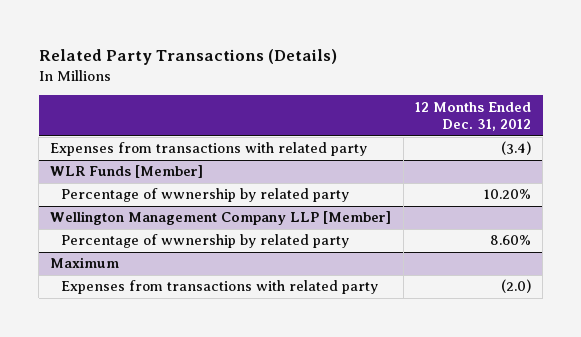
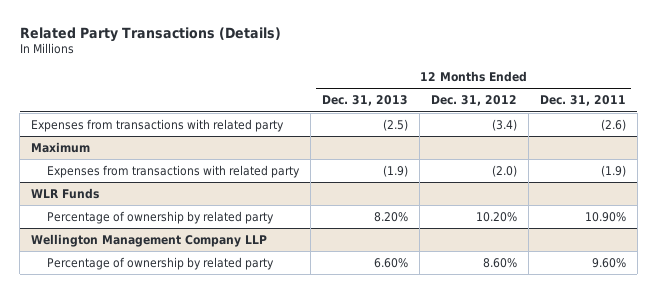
- | 12 Months Ended Dec. 31, 2012
+ | 12 Months Ended Dec. 31, 2013 | 12 Months Ended Dec. 31, 2012 | 12 Months Ended Dec. 31, 2011
- WLR Funds [Member]
- Percentage of wwnership by related party | 10.20%
- Wellington Management Company LLP [Member]
- Percentage of wwnership by related party | 8.60%
+ WLR Funds
+ Percentage of ownership by related party | 8.20% | 10.20% | 10.90%
+ Wellington Management Company LLP
+ Percentage of ownership by related party | 6.60% | 8.60% | 9.60%

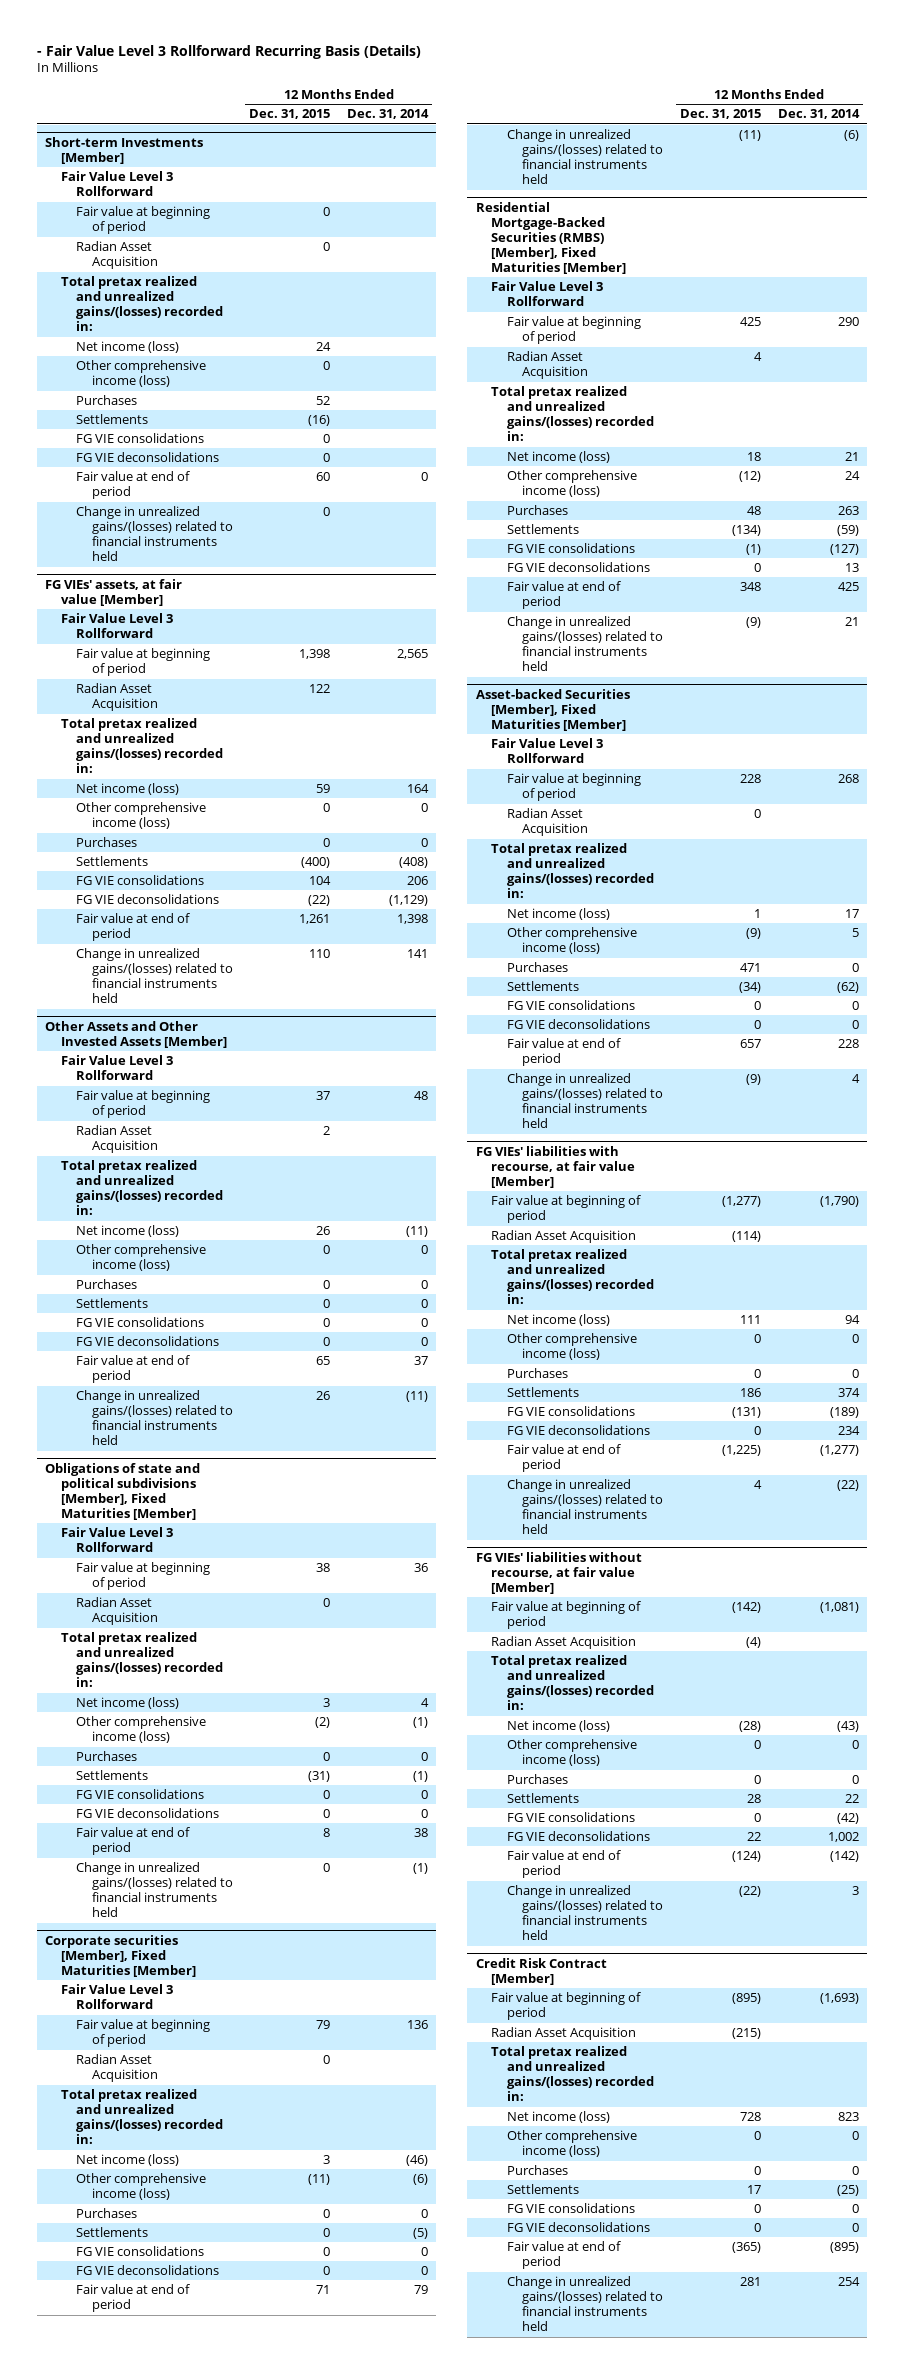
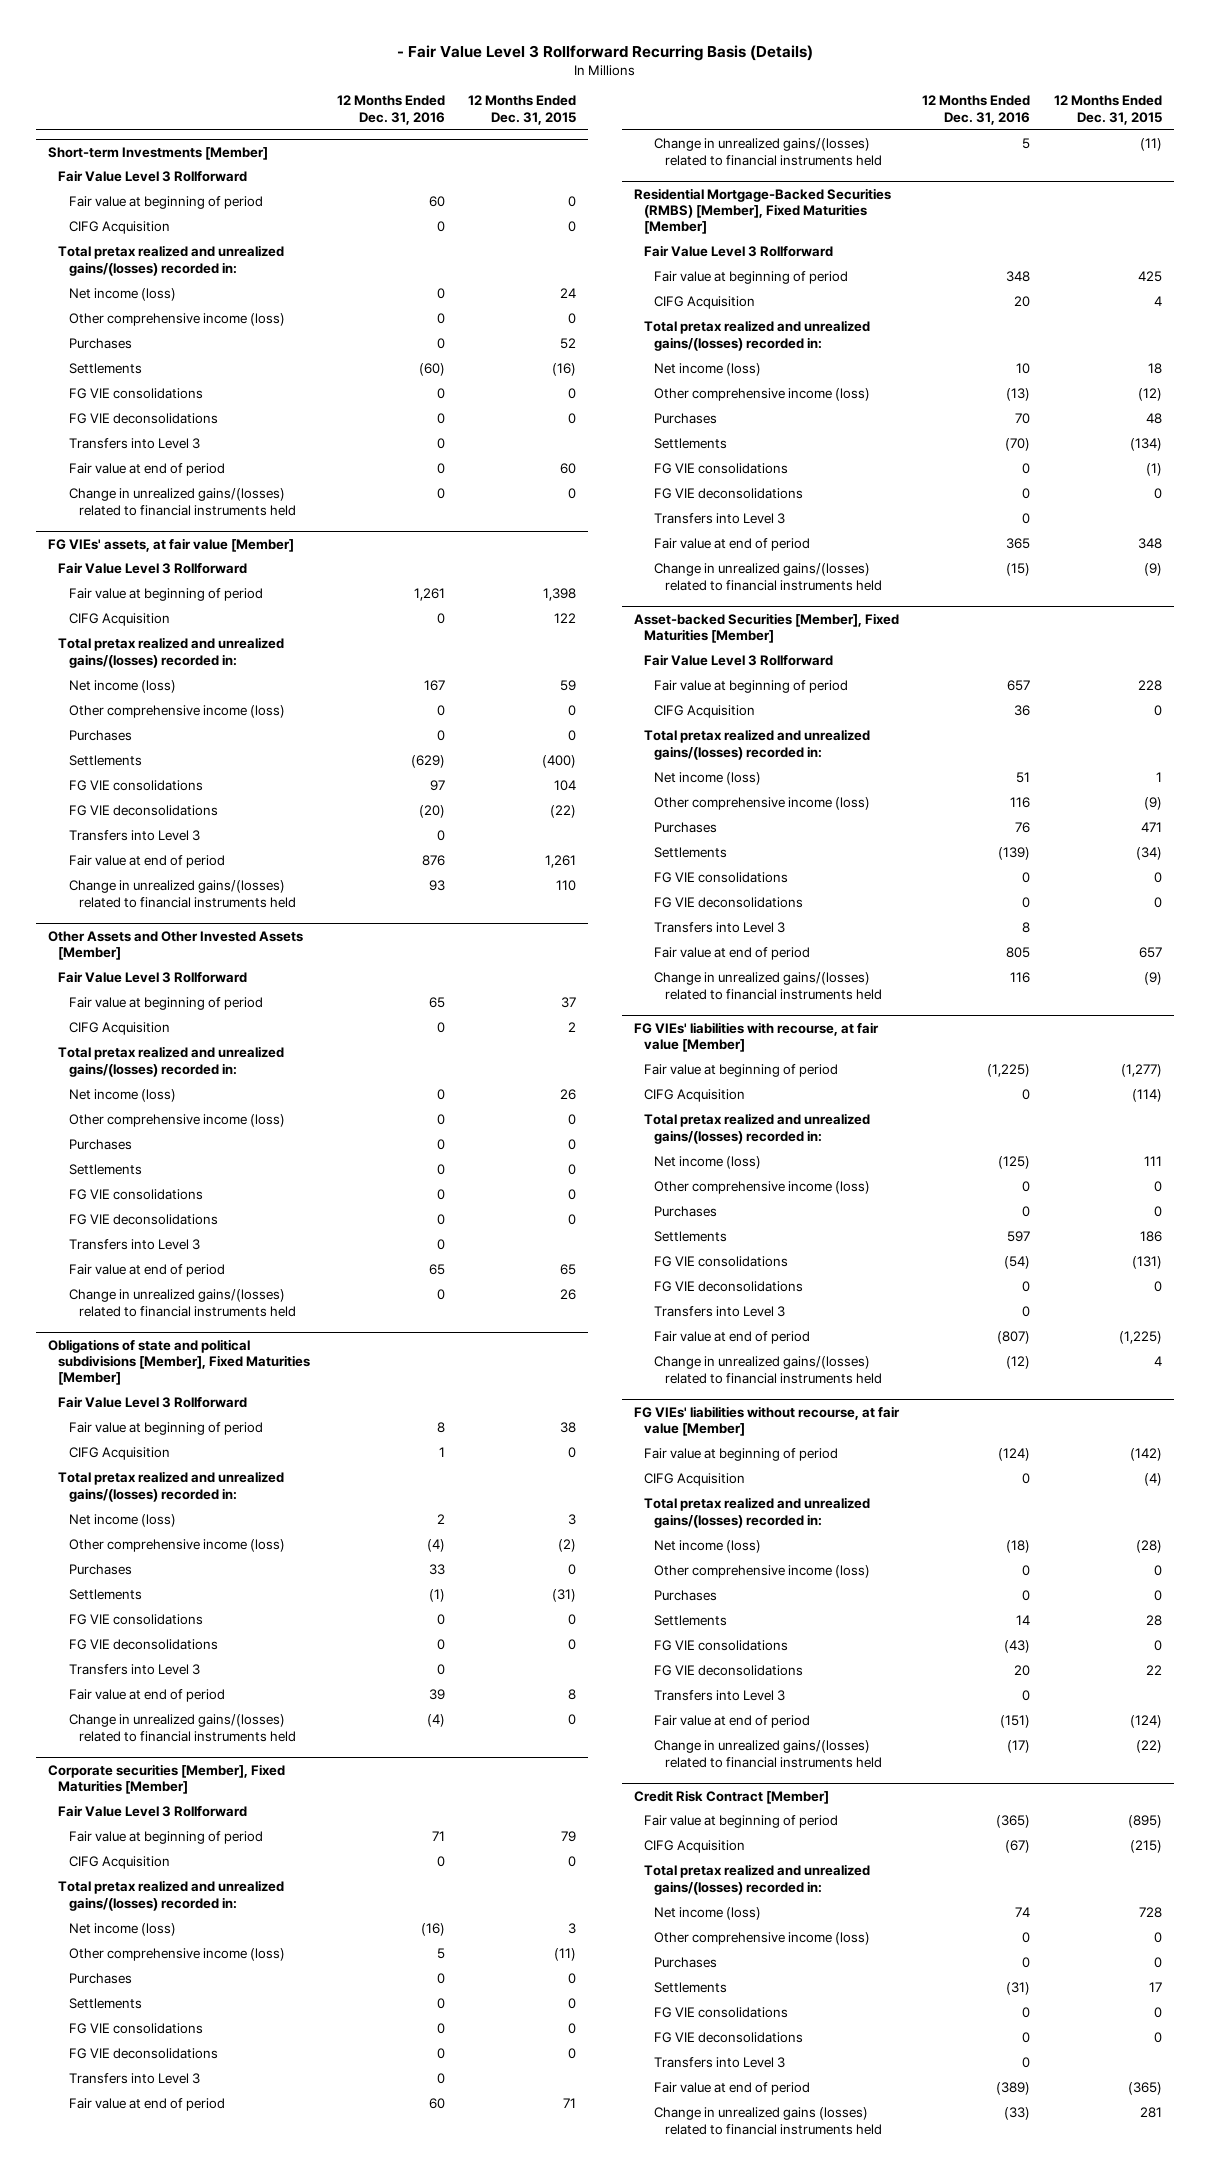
- | 12 Months Ended Dec. 31, 2015 | 12 Months Ended Dec. 31, 2014
+ | 12 Months Ended Dec. 31, 2016 | 12 Months Ended Dec. 31, 2015
@ Short-term Investments [Member]
- Radian Asset Acquisition | 0 |
+ CIFG Acquisition | 0 | 0
+ Transfers into Level 3 | 0 |
@ FG VIEs' assets, at fair value [Member]
- Radian Asset Acquisition | 122 |
+ CIFG Acquisition | 0 | 122
+ Transfers into Level 3 | 0 |
@ Other Assets and Other Invested Assets [Member]
- Radian Asset Acquisition | 2 |
+ CIFG Acquisition | 0 | 2
+ Transfers into Level 3 | 0 |
@ Obligations of state and political subdivisions [Member], Fixed Maturities [Member]
- Radian Asset Acquisition | 0 |
+ CIFG Acquisition | 1 | 0
+ Transfers into Level 3 | 0 |
@ Corporate securities [Member], Fixed Maturities [Member]
- Radian Asset Acquisition | 0 |
+ CIFG Acquisition | 0 | 0
+ Transfers into Level 3 | 0 |
@ Residential Mortgage-Backed Securities (RMBS) [Member], Fixed Maturities [Member]
- Radian Asset Acquisition | 4 |
+ CIFG Acquisition | 20 | 4
+ Transfers into Level 3 | 0 |
@ Asset-backed Securities [Member], Fixed Maturities [Member]
- Radian Asset Acquisition | 0 |
+ CIFG Acquisition | 36 | 0
+ Transfers into Level 3 | 8 |
@ FG VIEs' liabilities with recourse, at fair value [Member]
- Radian Asset Acquisition | (114) |
+ CIFG Acquisition | 0 | (114)
+ Transfers into Level 3 | 0 |
@ FG VIEs' liabilities without recourse, at fair value [Member]
- Radian Asset Acquisition | (4) |
+ CIFG Acquisition | 0 | (4)
+ Transfers into Level 3 | 0 |
@ Credit Risk Contract [Member]
- Radian Asset Acquisition | (215) |
+ CIFG Acquisition | (67) | (215)
+ Transfers into Level 3 | 0 |
- Change in unrealized gains/(losses) related to financial instruments held | 281 | 254
+ Change in unrealized gains (losses) related to financial instruments held | (33) | 281

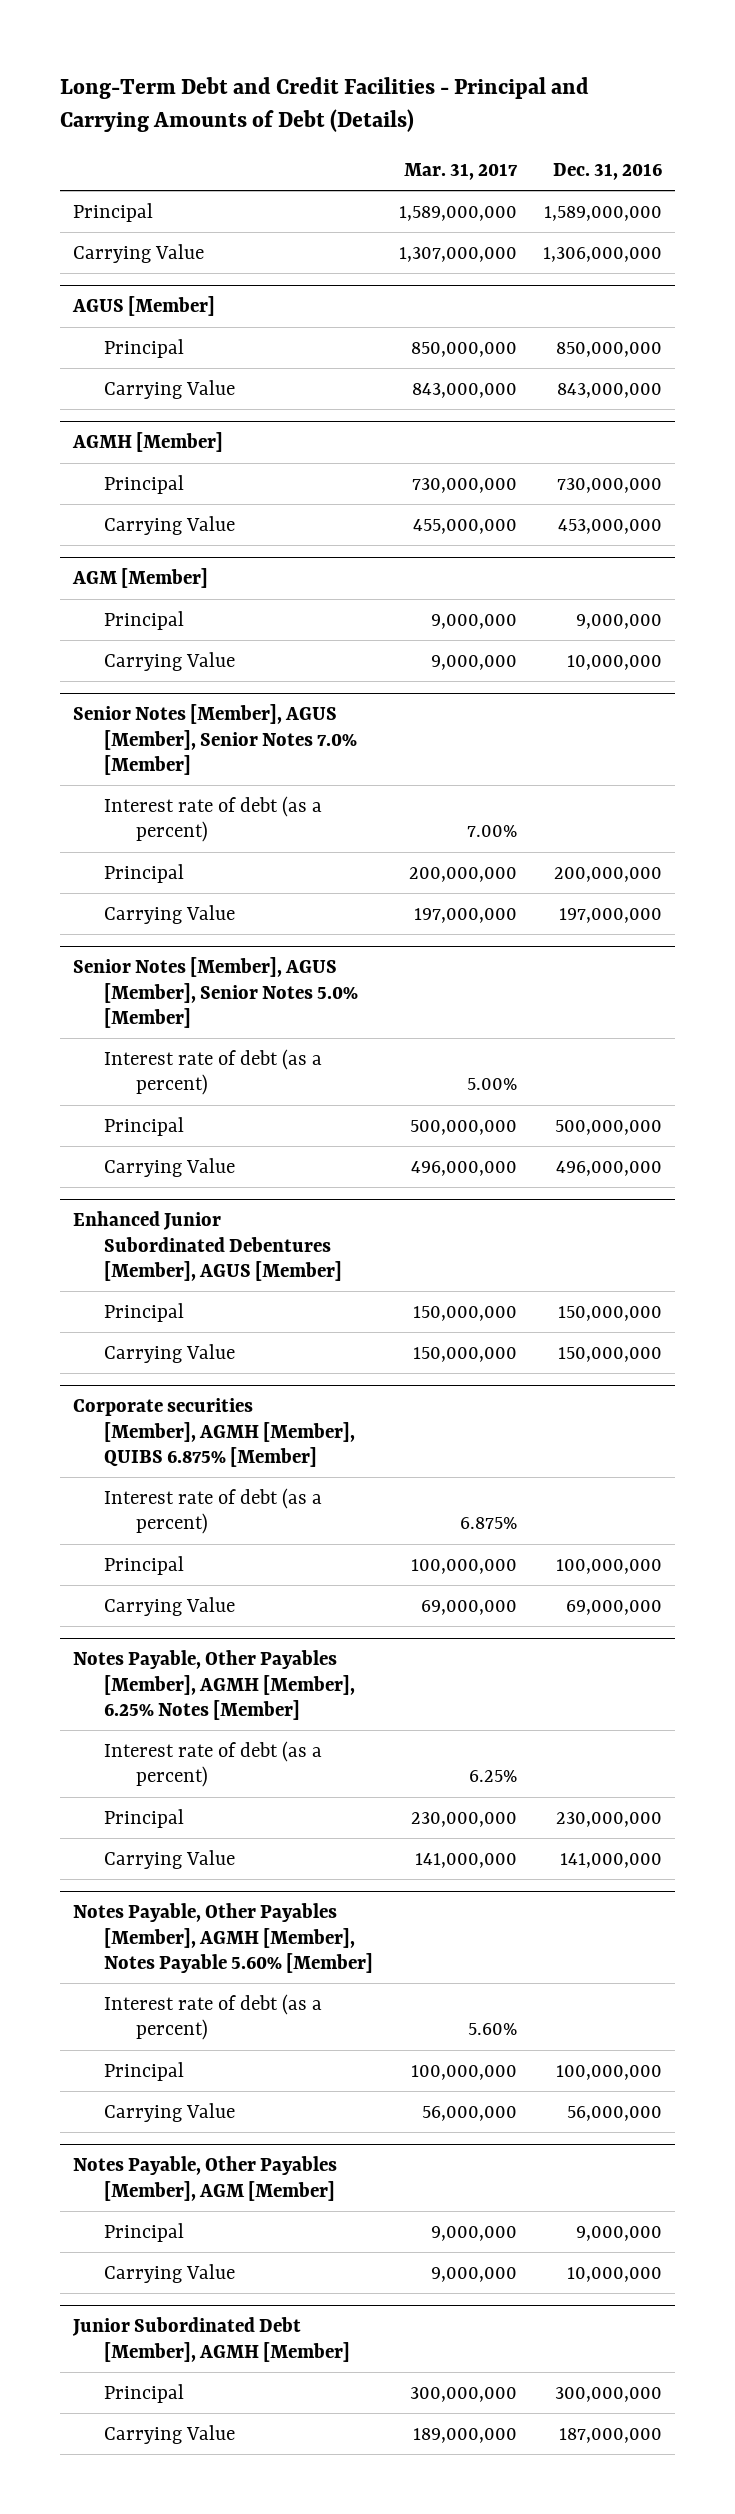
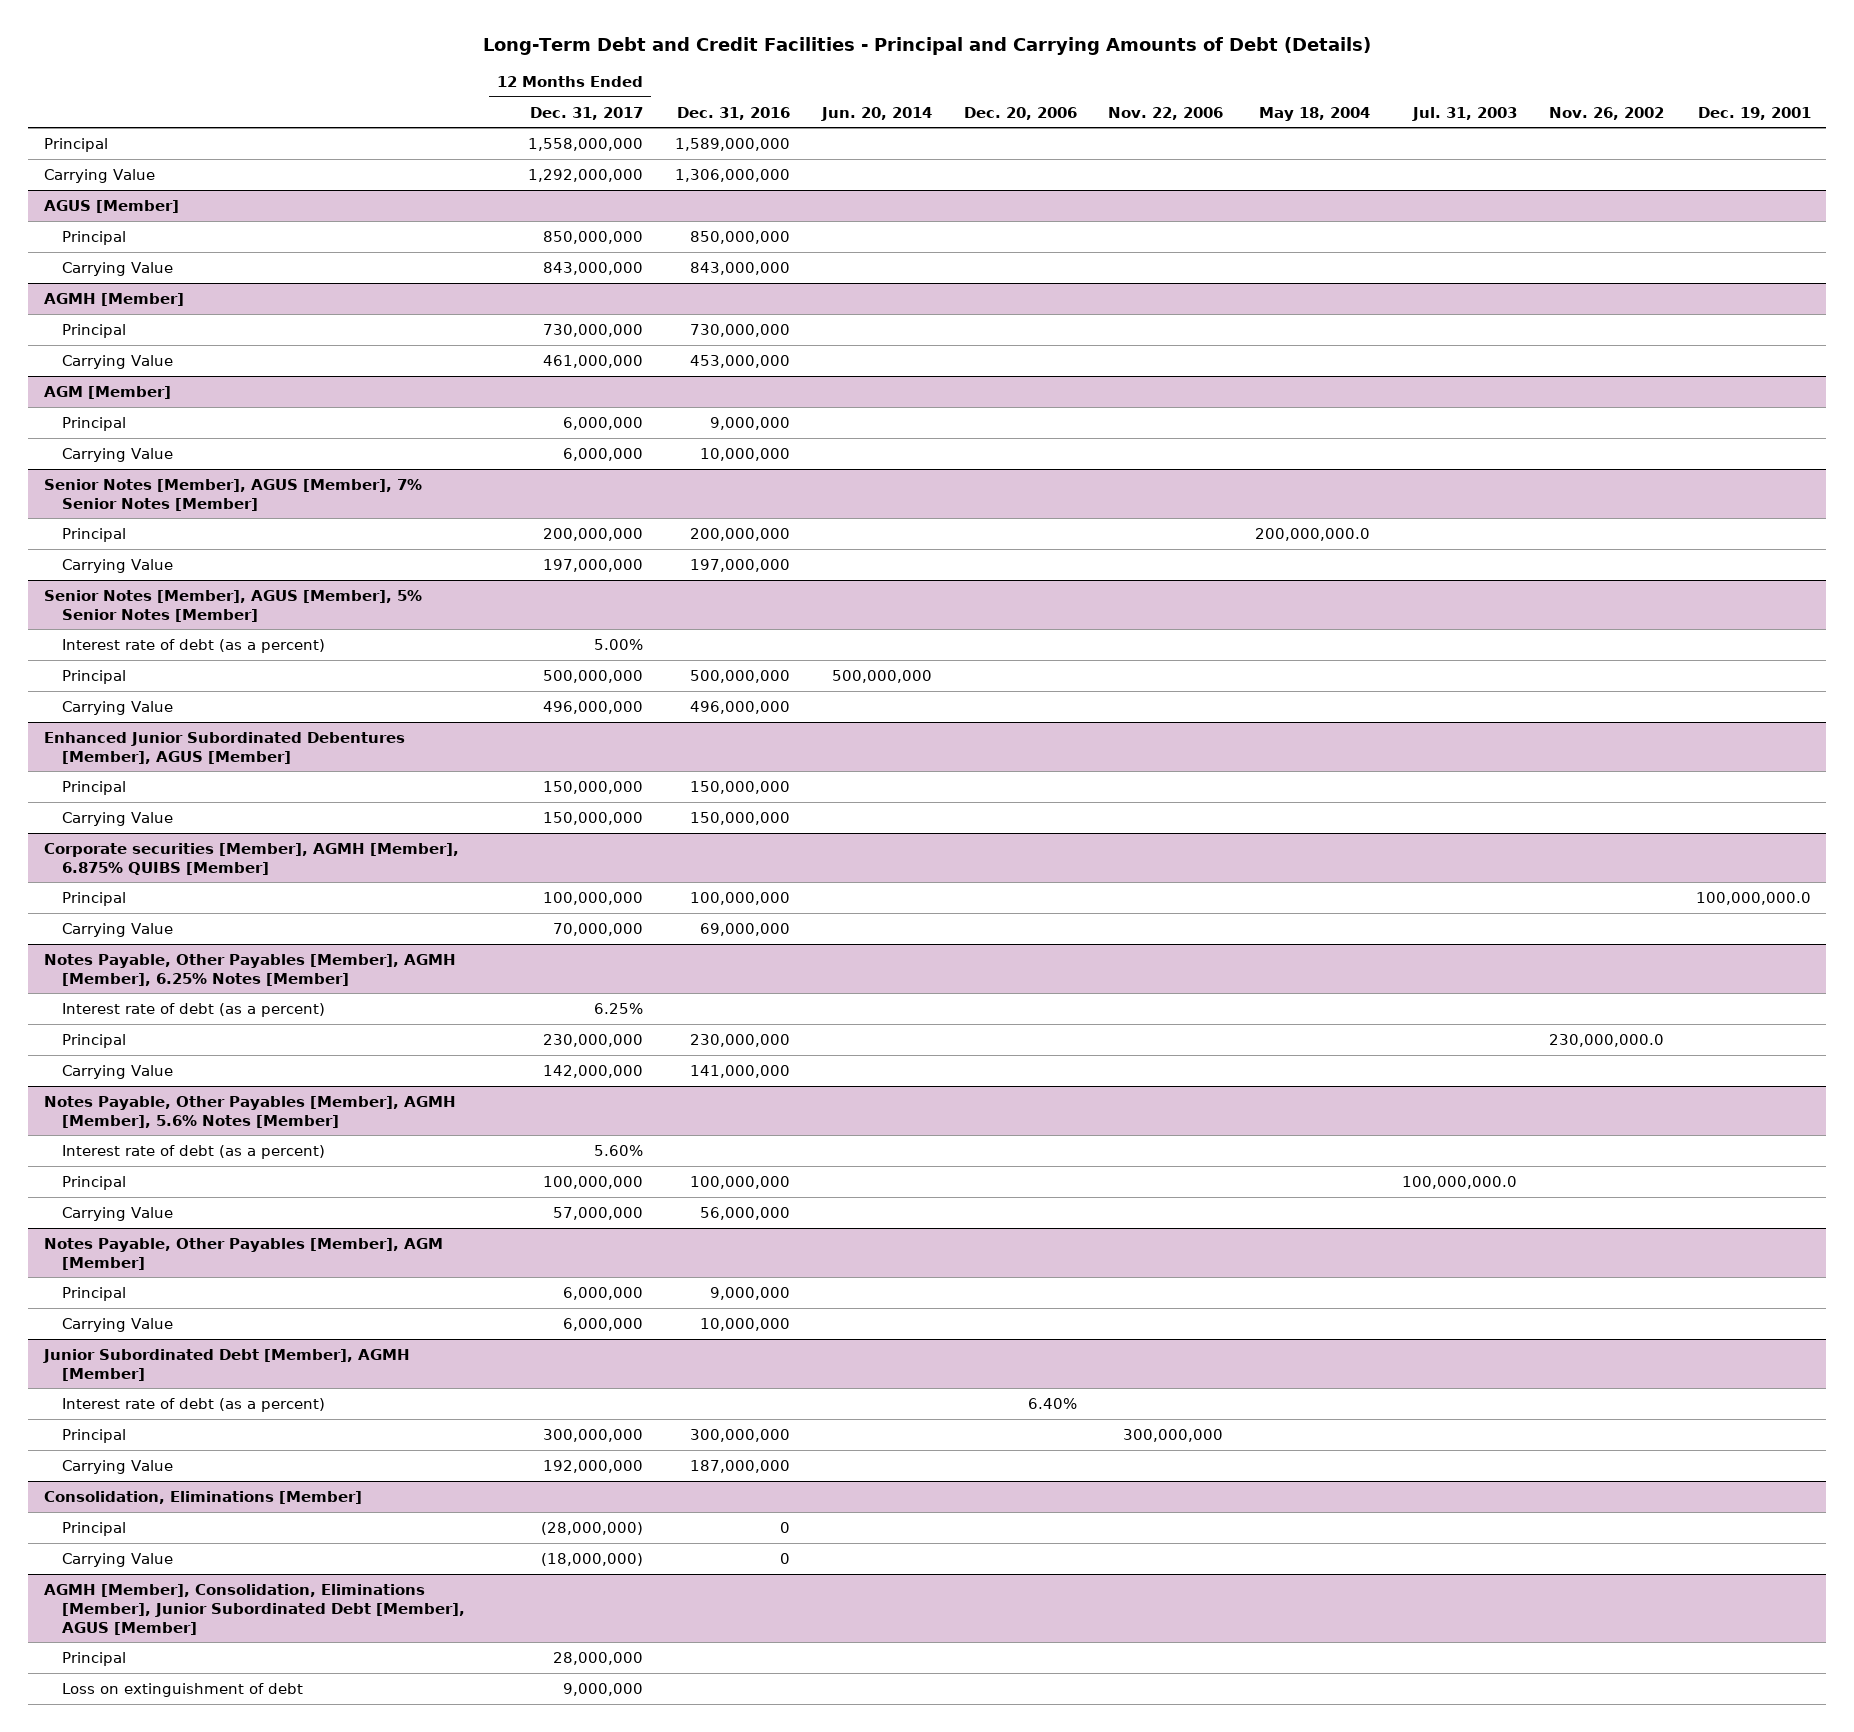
- | Mar. 31, 2017 | Dec. 31, 2016
+ | 12 Months Ended Dec. 31, 2017 | Dec. 31, 2016 | Jun. 20, 2014 | Dec. 20, 2006 | Nov. 22, 2006 | May 18, 2004 | Jul. 31, 2003 | Nov. 26, 2002 | Dec. 19, 2001
- Senior Notes [Member], AGUS [Member], Senior Notes 7.0% [Member]
- Interest rate of debt (as a percent) | 7.00% |
+ Senior Notes [Member], AGUS [Member], 7% Senior Notes [Member]
- Senior Notes [Member], AGUS [Member], Senior Notes 5.0% [Member]
+ Senior Notes [Member], AGUS [Member], 5% Senior Notes [Member]
- Corporate securities [Member], AGMH [Member], QUIBS 6.875% [Member]
- Interest rate of debt (as a percent) | 6.875% |
+ Corporate securities [Member], AGMH [Member], 6.875% QUIBS [Member]
- Notes Payable, Other Payables [Member], AGMH [Member], Notes Payable 5.60% [Member]
+ Notes Payable, Other Payables [Member], AGMH [Member], 5.6% Notes [Member]
@ Junior Subordinated Debt [Member], AGMH [Member]
+ Interest rate of debt (as a percent) | | | | 6.40% | | | | |
+ Consolidation, Eliminations [Member]
+ Principal | (28,000,000) | 0 | | | | | | |
+ Carrying Value | (18,000,000) | 0 | | | | | | |
+ AGMH [Member], Consolidation, Eliminations [Member], Junior Subordinated Debt [Member], AGUS [Member]
+ Principal | 28,000,000 | | | | | | | |
+ Loss on extinguishment of debt | 9,000,000 | | | | | | | |

